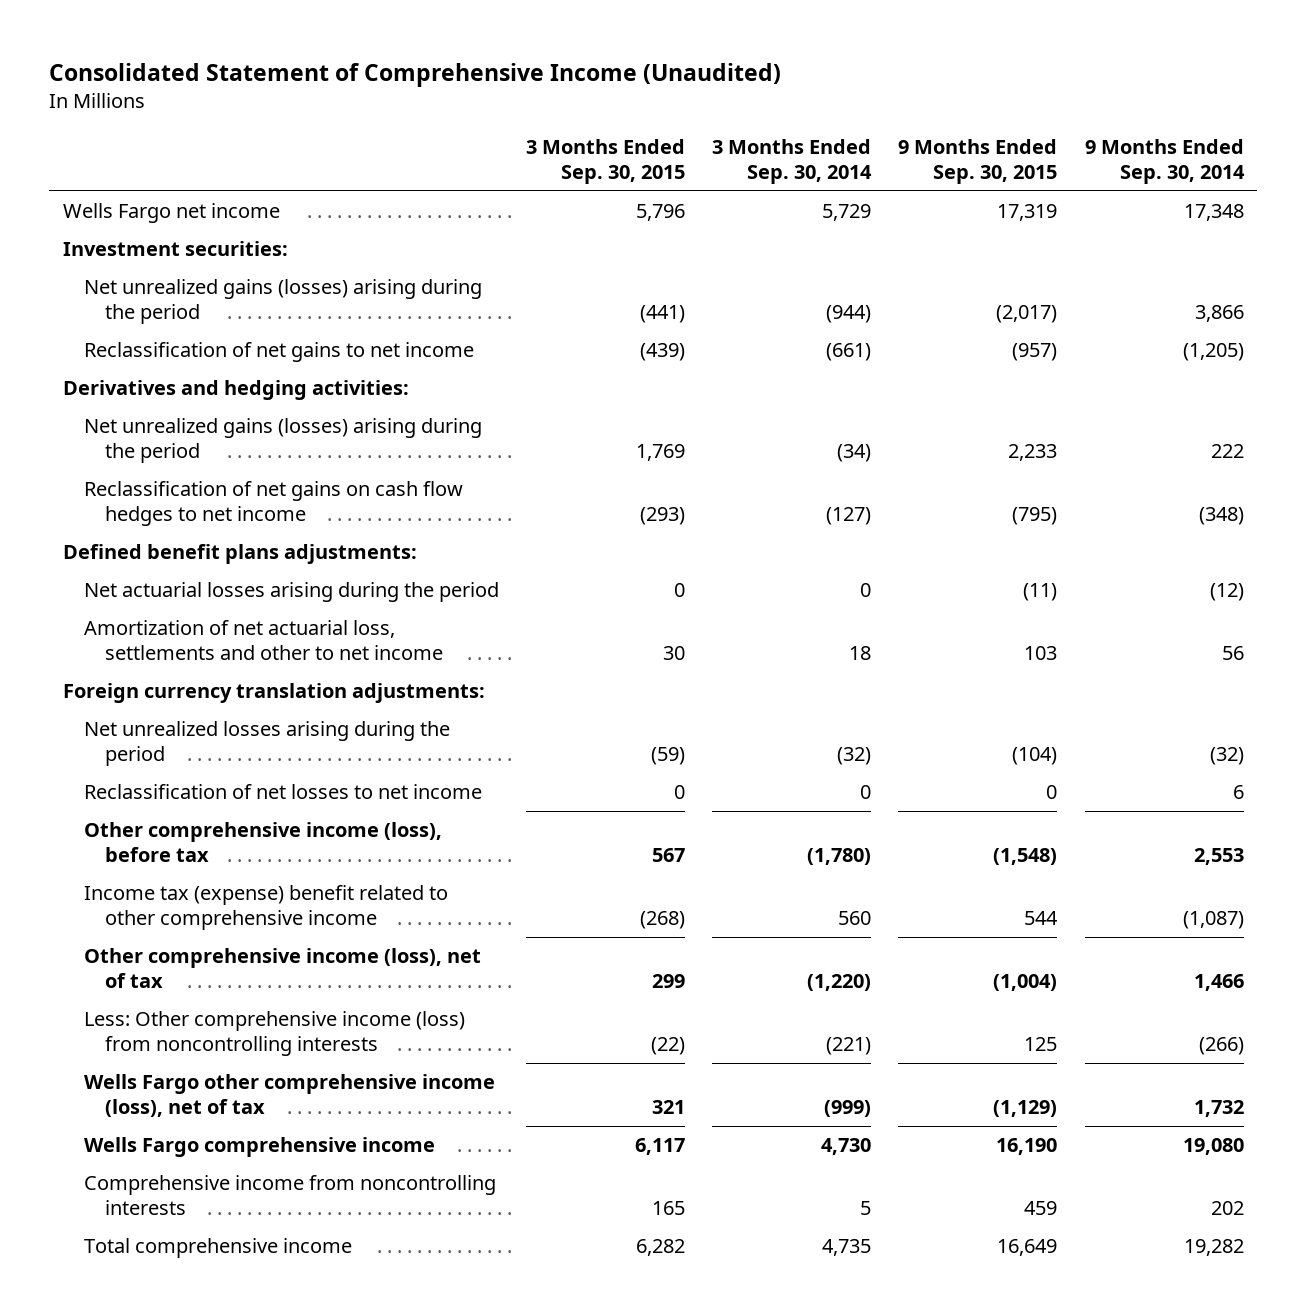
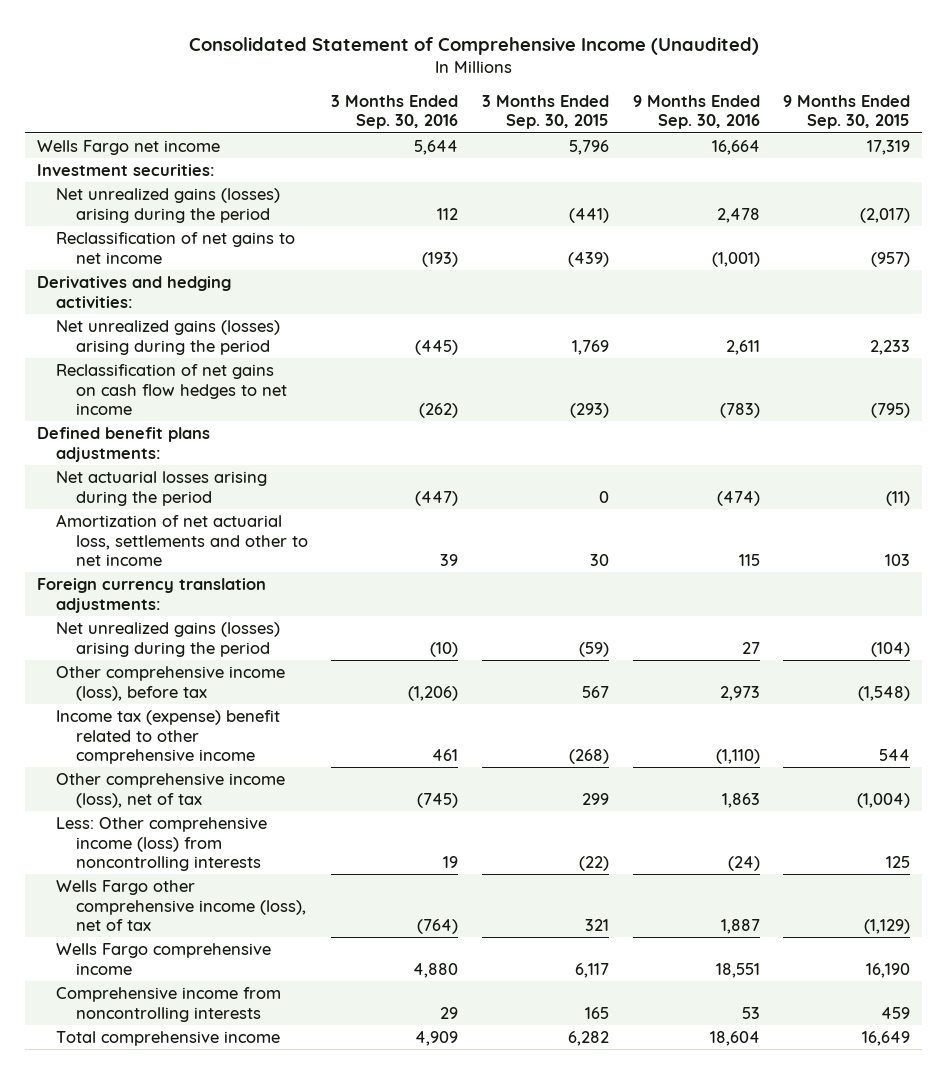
- | 3 Months Ended Sep. 30, 2015 | 3 Months Ended Sep. 30, 2014 | 9 Months Ended Sep. 30, 2015 | 9 Months Ended Sep. 30, 2014
+ | 3 Months Ended Sep. 30, 2016 | 3 Months Ended Sep. 30, 2015 | 9 Months Ended Sep. 30, 2016 | 9 Months Ended Sep. 30, 2015
- Net unrealized losses arising during the period | (59) | (32) | (104) | (32)
- Reclassification of net losses to net income | 0 | 0 | 0 | 6
+ Net unrealized gains (losses) arising during the period | (10) | (59) | 27 | (104)

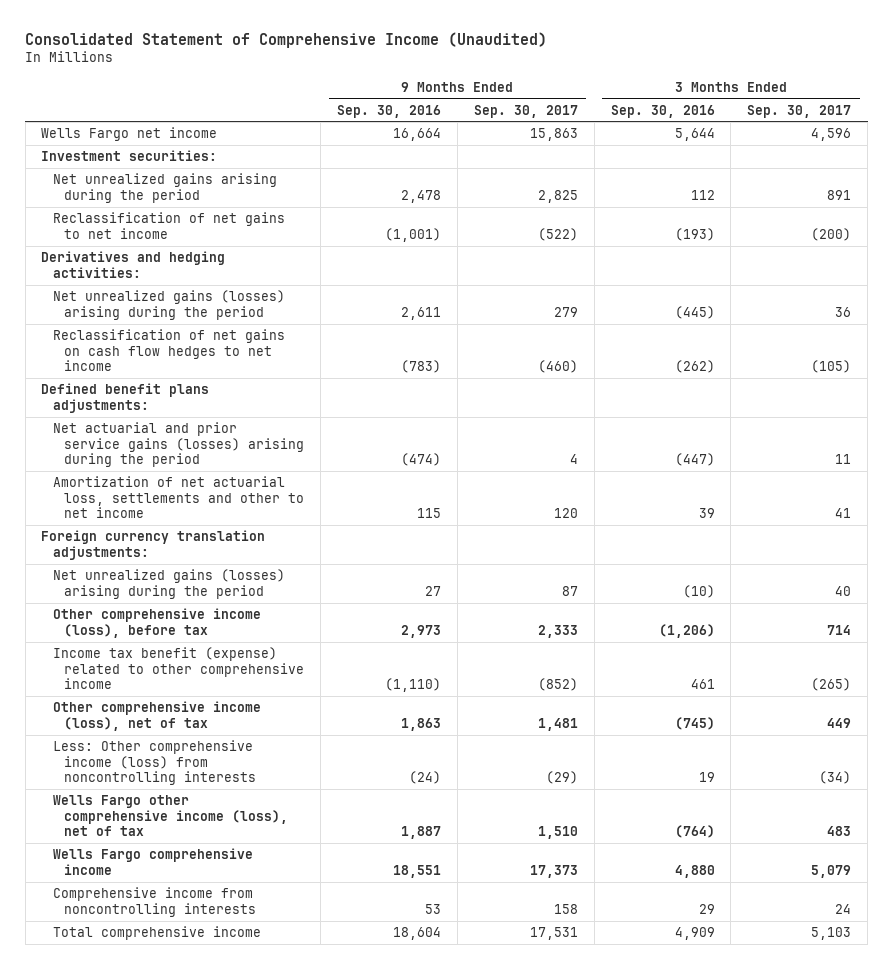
- | 3 Months Ended Sep. 30, 2016 | 3 Months Ended Sep. 30, 2015 | 9 Months Ended Sep. 30, 2016 | 9 Months Ended Sep. 30, 2015
+ | 9 Months Ended Sep. 30, 2016 | 9 Months Ended Sep. 30, 2017 | 3 Months Ended Sep. 30, 2016 | 3 Months Ended Sep. 30, 2017
- Net unrealized gains (losses) arising during the period | 112 | (441) | 2,478 | (2,017)
+ Net unrealized gains arising during the period | 2,478 | 2,825 | 112 | 891
- Net actuarial losses arising during the period | (447) | 0 | (474) | (11)
+ Net actuarial and prior service gains (losses) arising during the period | (474) | 4 | (447) | 11
- Income tax (expense) benefit related to other comprehensive income | 461 | (268) | (1,110) | 544
+ Income tax benefit (expense) related to other comprehensive income | (1,110) | (852) | 461 | (265)

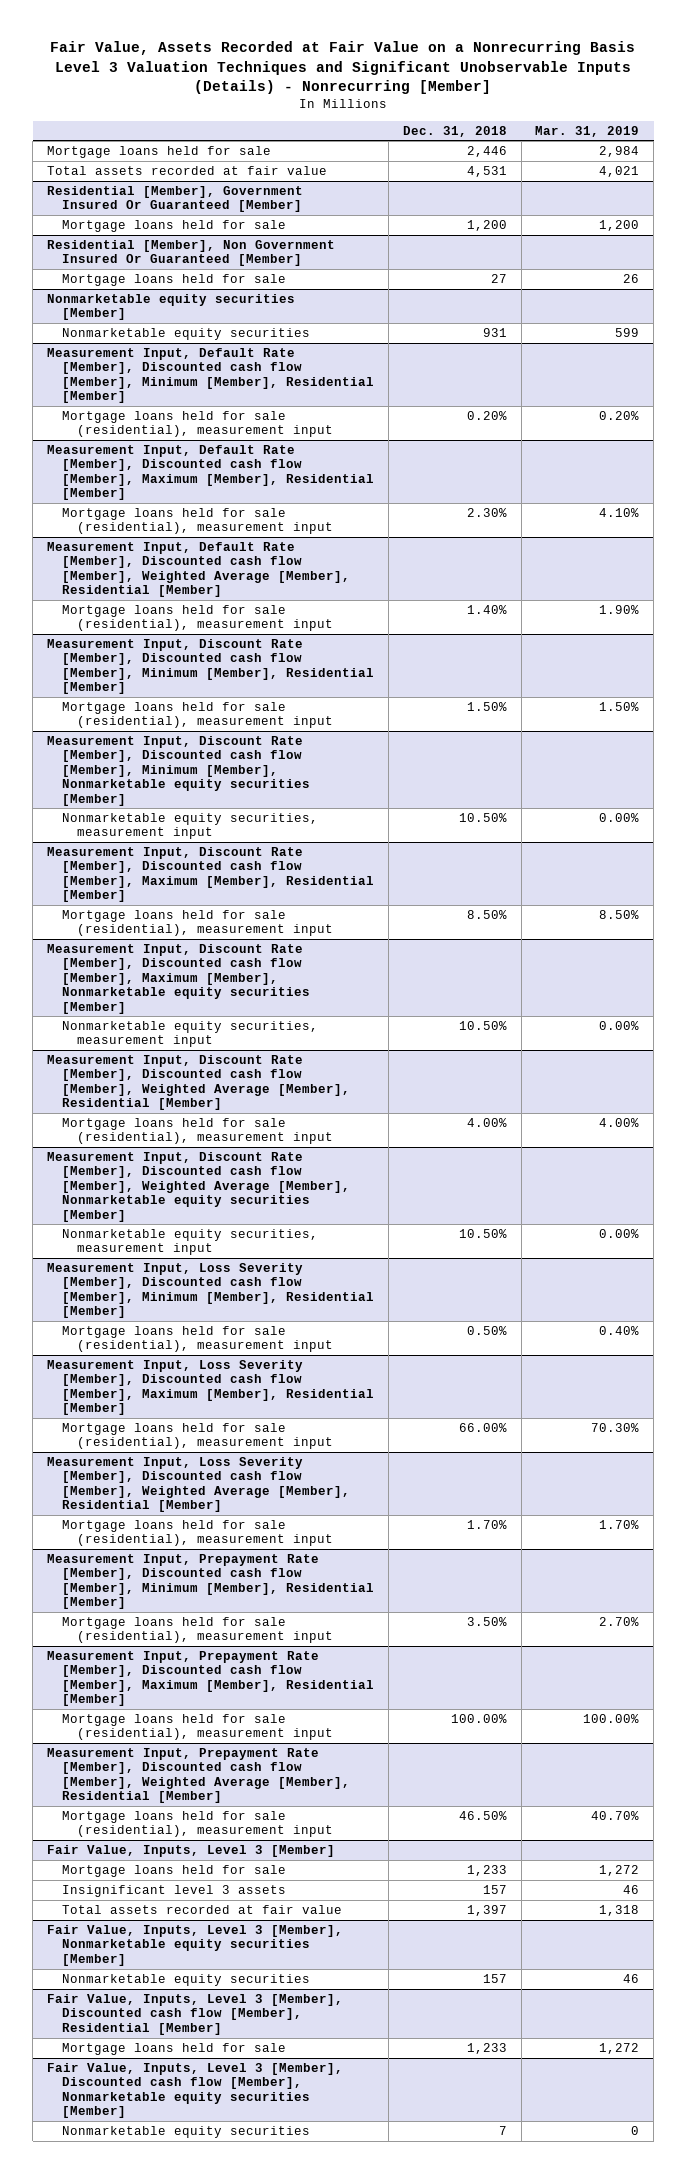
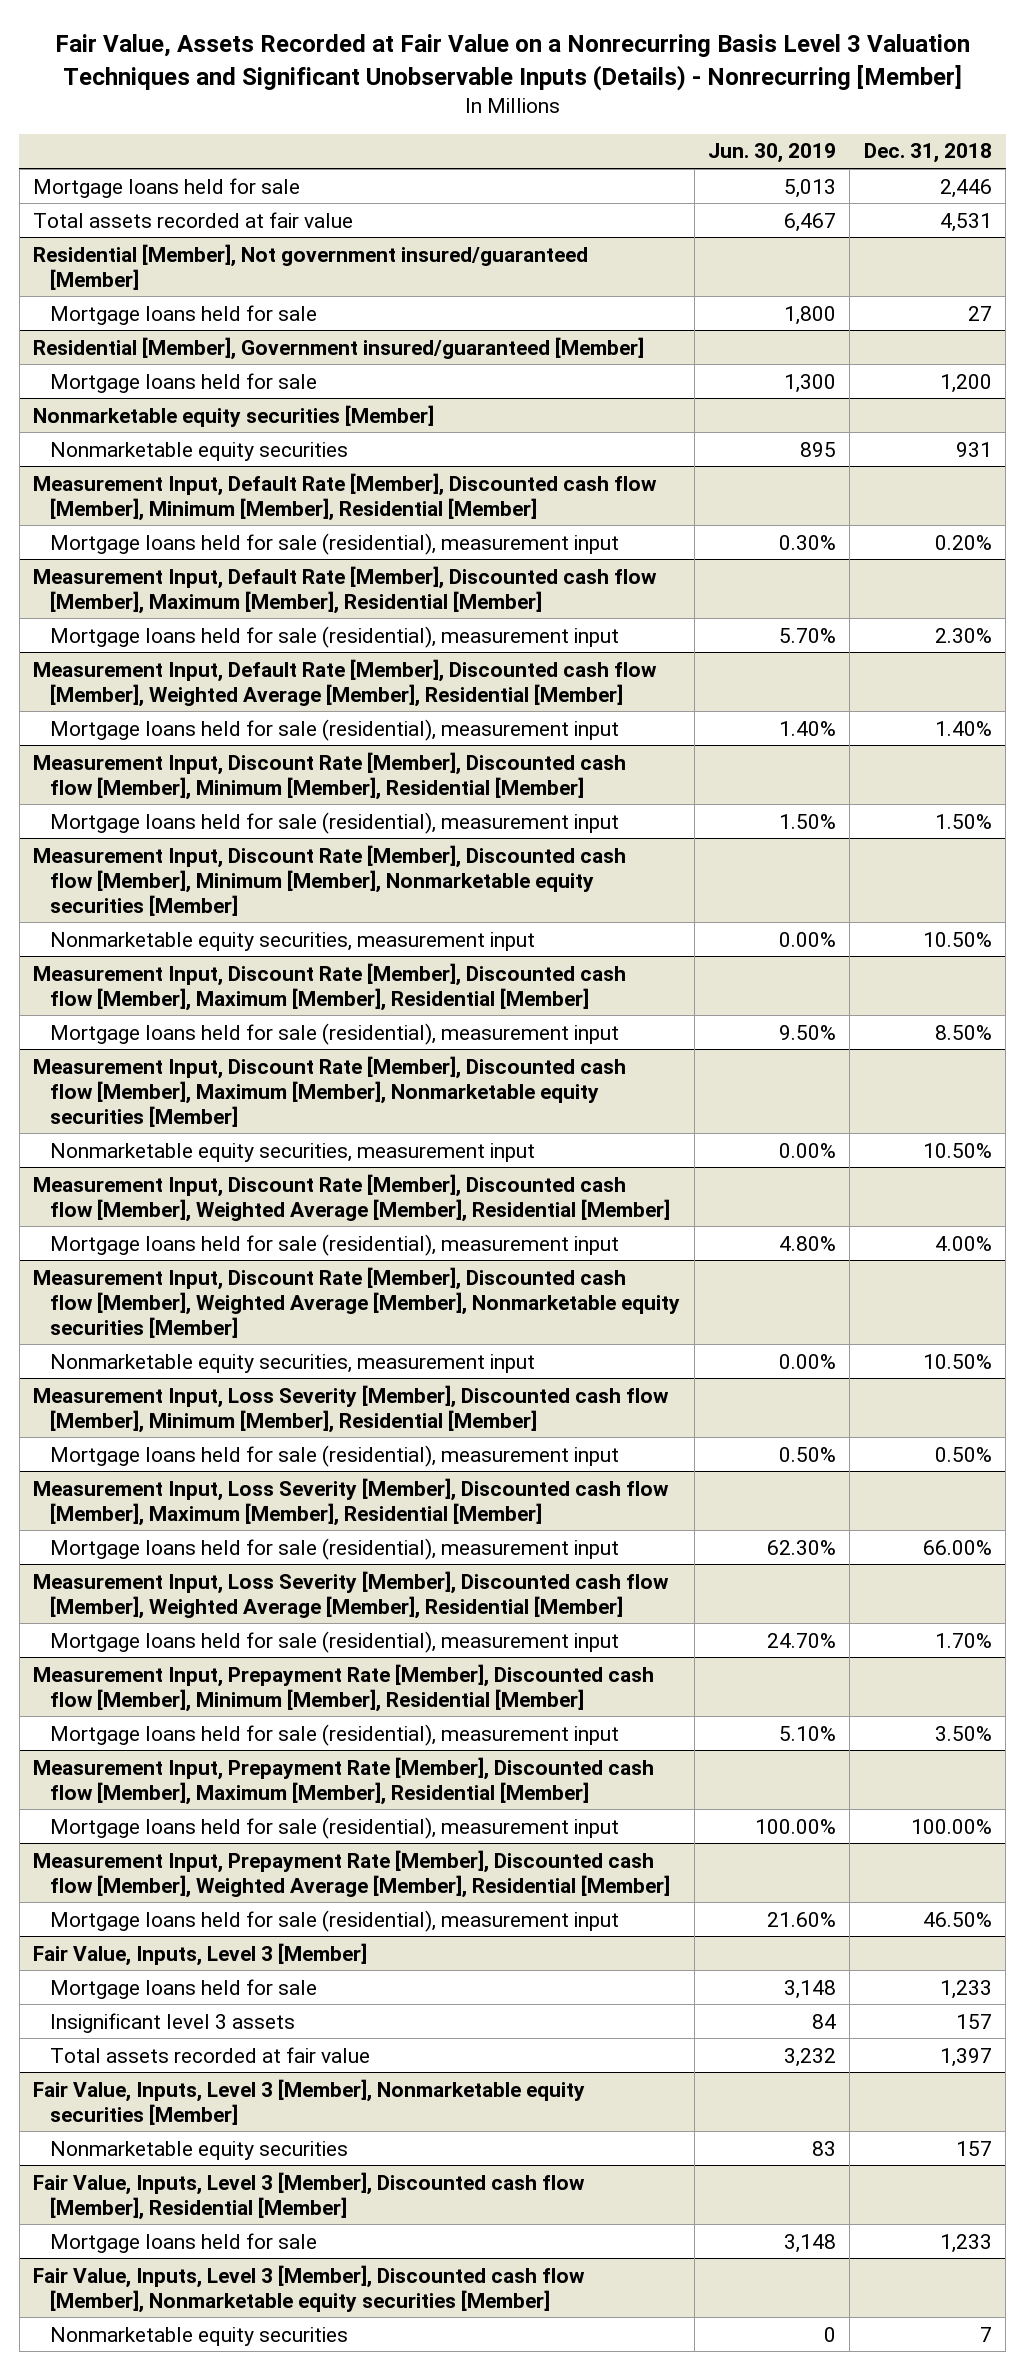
- | Dec. 31, 2018 | Mar. 31, 2019
+ | Jun. 30, 2019 | Dec. 31, 2018
- Residential [Member], Government Insured Or Guaranteed [Member]
- Mortgage loans held for sale | 1,200 | 1,200
- Residential [Member], Non Government Insured Or Guaranteed [Member]
+ Residential [Member], Not government insured/guaranteed [Member]
+ Residential [Member], Government insured/guaranteed [Member]
+ Mortgage loans held for sale | 1,300 | 1,200

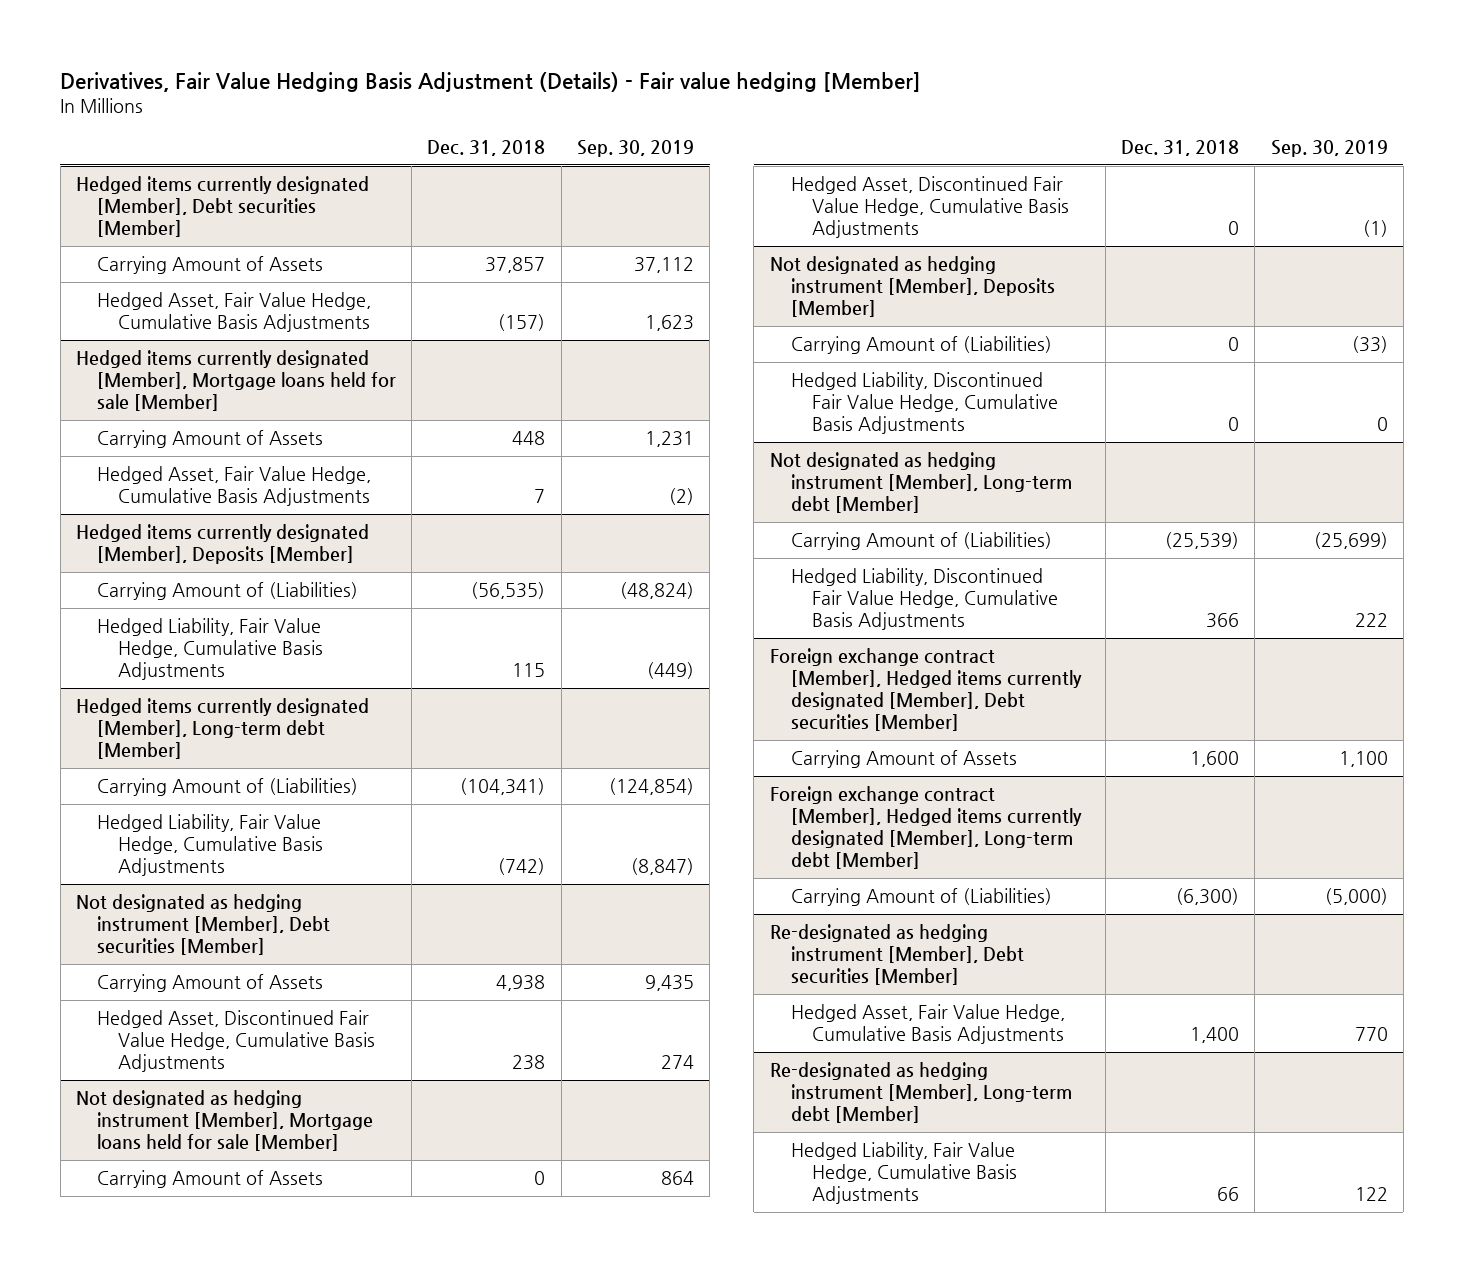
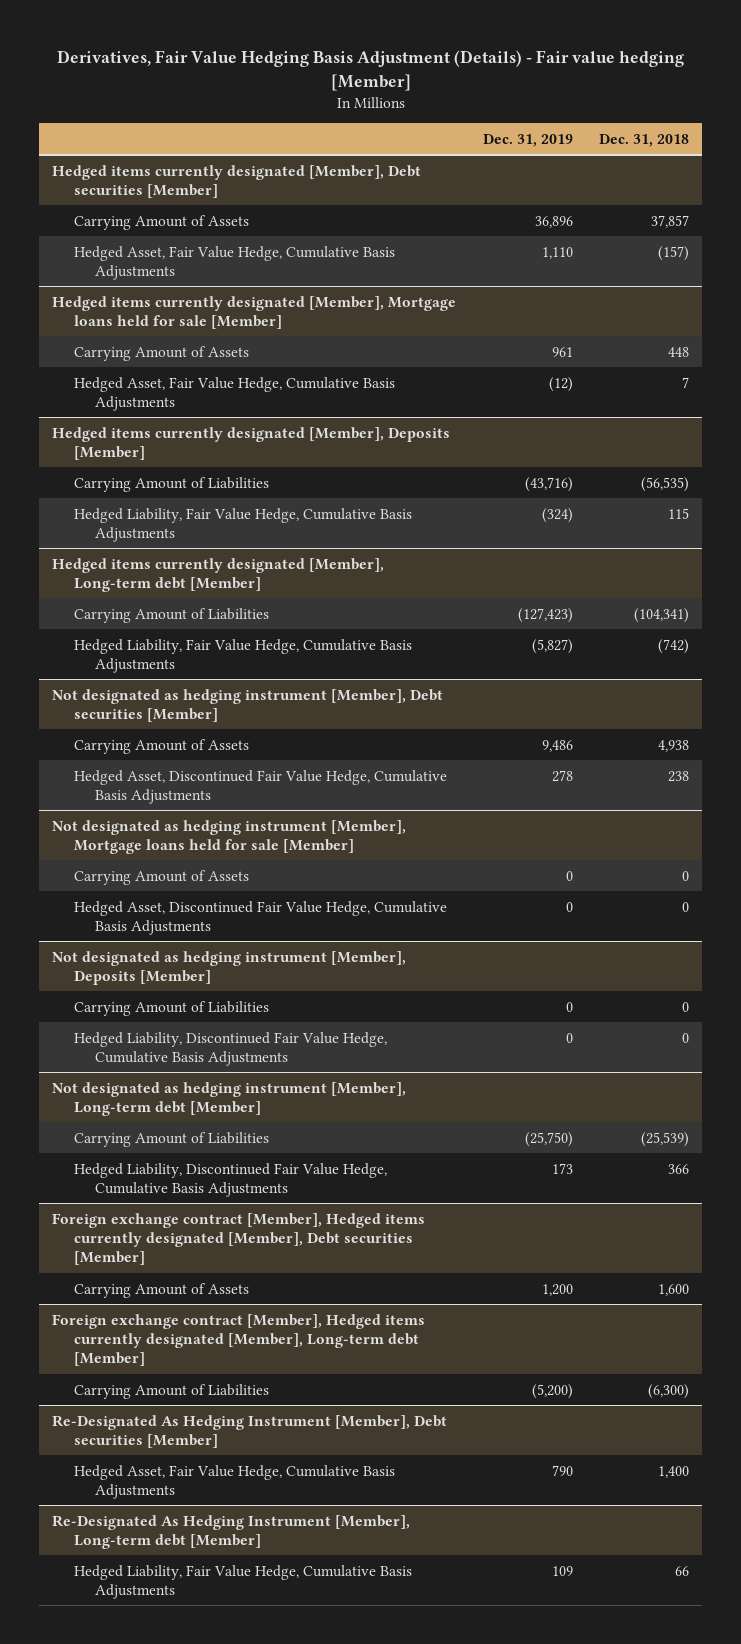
- | Dec. 31, 2018 | Sep. 30, 2019
+ | Dec. 31, 2019 | Dec. 31, 2018
@ Hedged items currently designated [Member], Deposits [Member]
- Carrying Amount of (Liabilities) | (56,535) | (48,824)
+ Carrying Amount of Liabilities | (43,716) | (56,535)
@ Hedged items currently designated [Member], Long-term debt [Member]
- Carrying Amount of (Liabilities) | (104,341) | (124,854)
+ Carrying Amount of Liabilities | (127,423) | (104,341)
@ Not designated as hedging instrument [Member], Deposits [Member]
- Carrying Amount of (Liabilities) | 0 | (33)
+ Carrying Amount of Liabilities | 0 | 0
@ Not designated as hedging instrument [Member], Long-term debt [Member]
- Carrying Amount of (Liabilities) | (25,539) | (25,699)
+ Carrying Amount of Liabilities | (25,750) | (25,539)
@ Foreign exchange contract [Member], Hedged items currently designated [Member], Long-term debt [Member]
- Carrying Amount of (Liabilities) | (6,300) | (5,000)
- Re-designated as hedging instrument [Member], Debt securities [Member]
@ Foreign exchange contract [Member], Hedged items currently designated [Member], Long-term debt [Member]
+ Carrying Amount of Liabilities | (5,200) | (6,300)
+ Re-Designated As Hedging Instrument [Member], Debt securities [Member]
- Re-designated as hedging instrument [Member], Long-term debt [Member]
+ Re-Designated As Hedging Instrument [Member], Long-term debt [Member]

